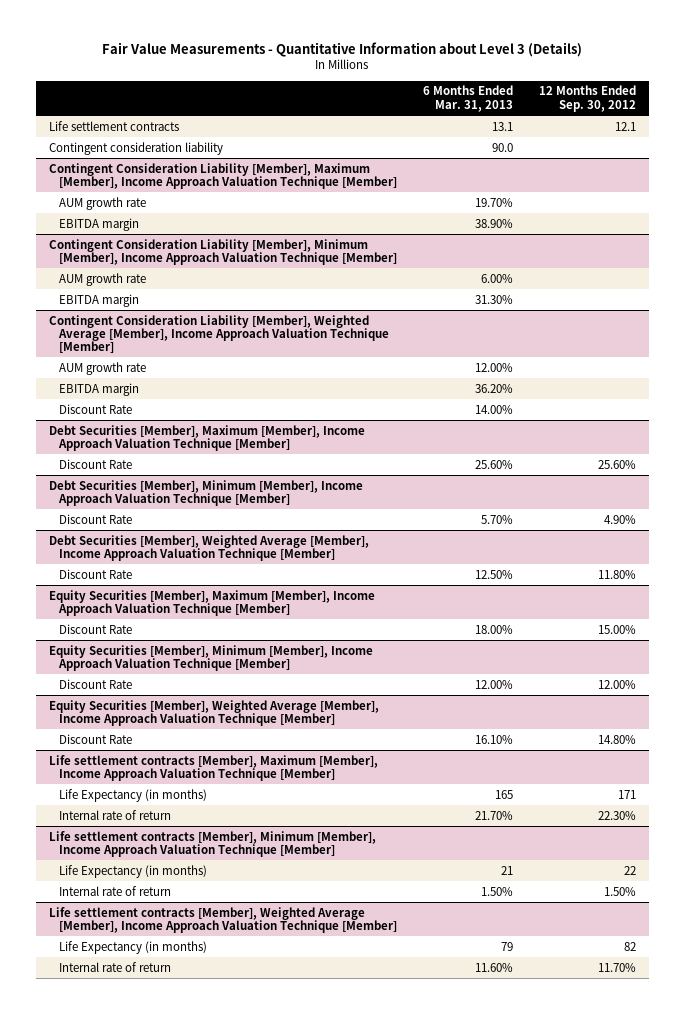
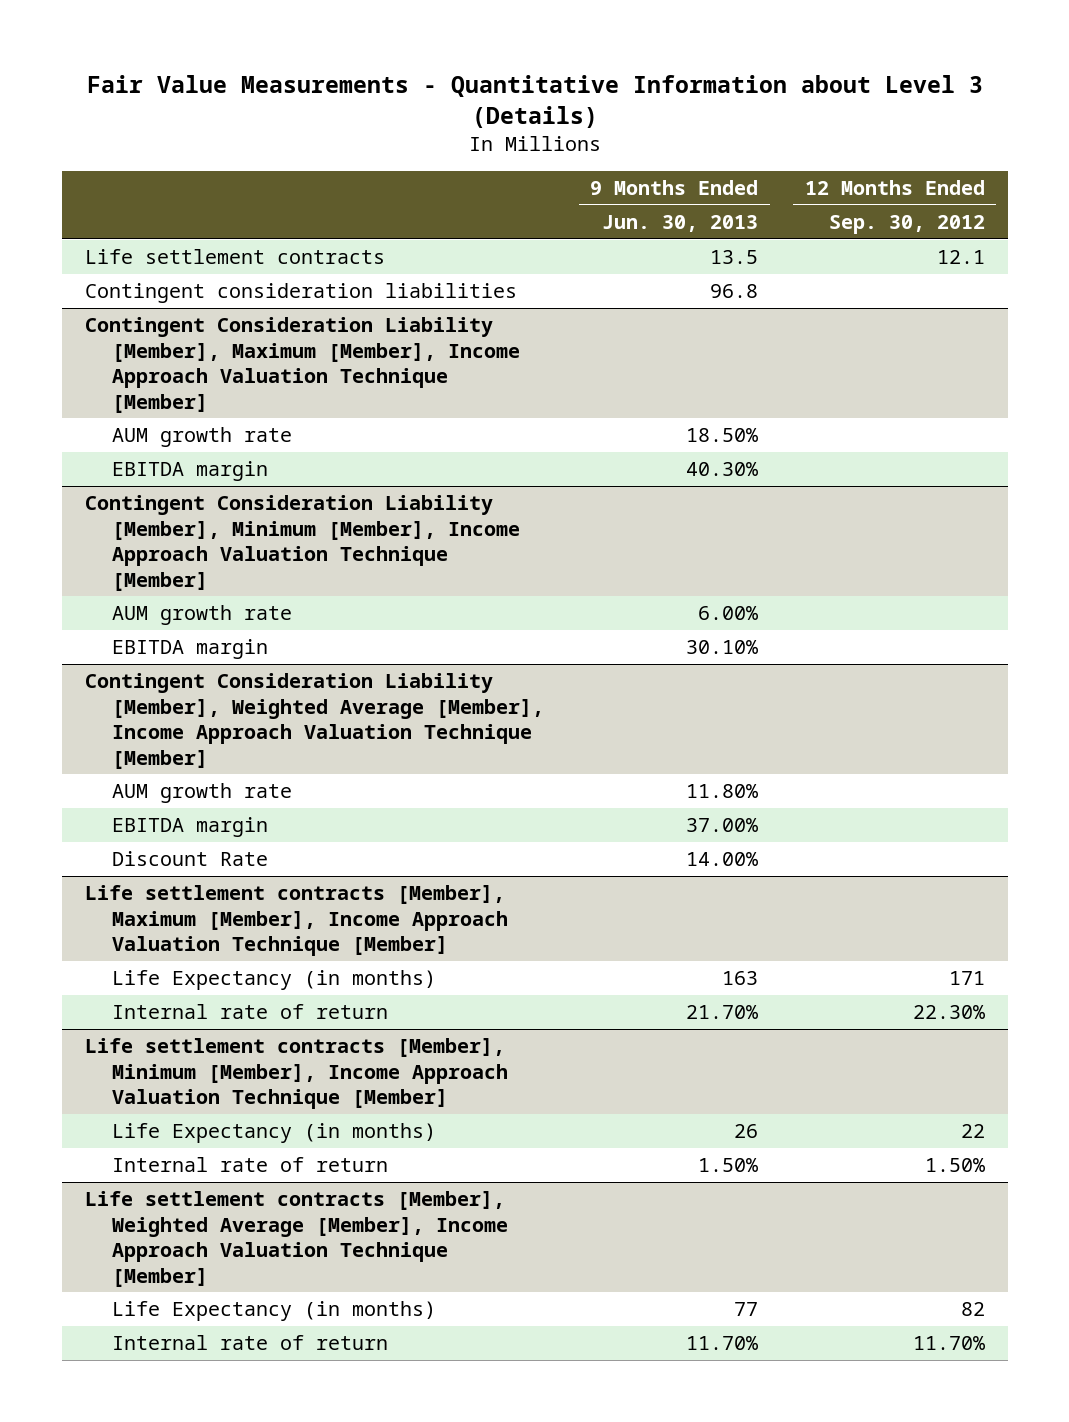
- | 6 Months Ended Mar. 31, 2013 | 12 Months Ended Sep. 30, 2012
+ | 9 Months Ended Jun. 30, 2013 | 12 Months Ended Sep. 30, 2012
- Contingent consideration liability | 90.0 |
+ Contingent consideration liabilities | 96.8 |
- Debt Securities [Member], Maximum [Member], Income Approach Valuation Technique [Member]
- Discount Rate | 25.60% | 25.60%
- Debt Securities [Member], Minimum [Member], Income Approach Valuation Technique [Member]
- Discount Rate | 5.70% | 4.90%
- Debt Securities [Member], Weighted Average [Member], Income Approach Valuation Technique [Member]
- Discount Rate | 12.50% | 11.80%
- Equity Securities [Member], Maximum [Member], Income Approach Valuation Technique [Member]
- Discount Rate | 18.00% | 15.00%
- Equity Securities [Member], Minimum [Member], Income Approach Valuation Technique [Member]
- Discount Rate | 12.00% | 12.00%
- Equity Securities [Member], Weighted Average [Member], Income Approach Valuation Technique [Member]
- Discount Rate | 16.10% | 14.80%

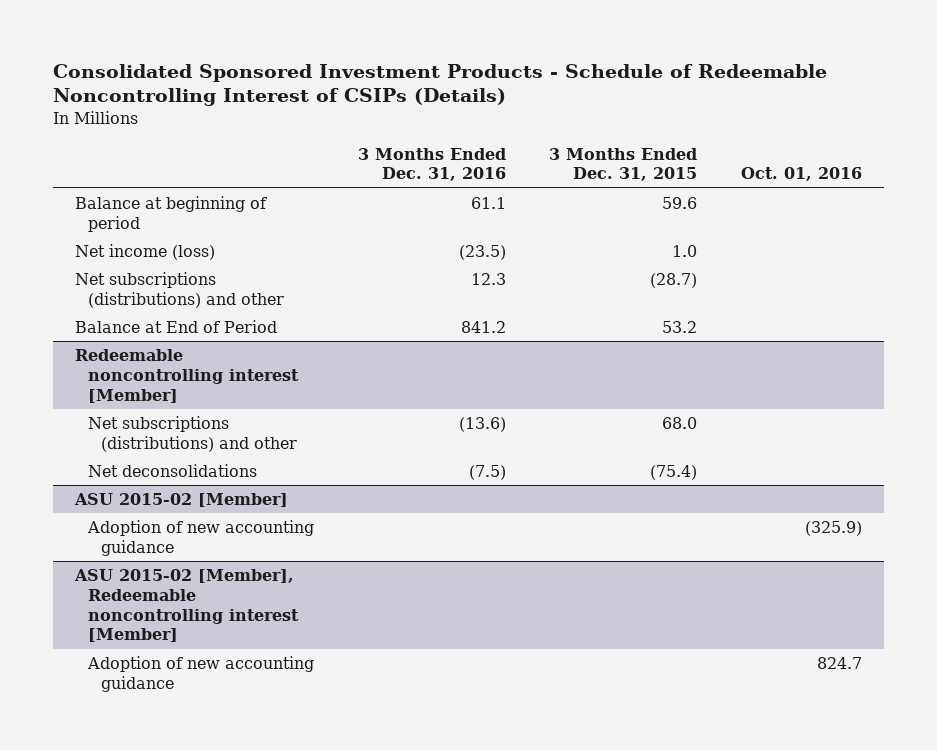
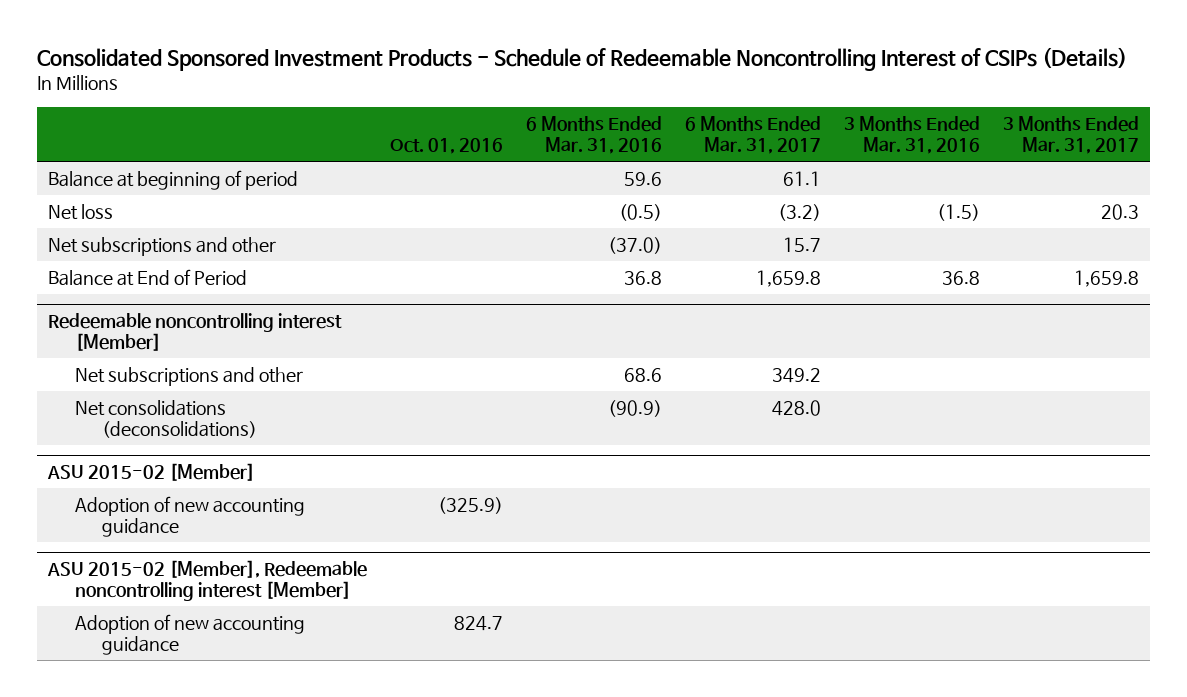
- | 3 Months Ended Dec. 31, 2016 | 3 Months Ended Dec. 31, 2015 | Oct. 01, 2016
+ | Oct. 01, 2016 | 6 Months Ended Mar. 31, 2016 | 6 Months Ended Mar. 31, 2017 | 3 Months Ended Mar. 31, 2016 | 3 Months Ended Mar. 31, 2017
- Net income (loss) | (23.5) | 1.0 |
- Net subscriptions (distributions) and other | 12.3 | (28.7) |
+ Net loss | | (0.5) | (3.2) | (1.5) | 20.3
+ Net subscriptions and other | | (37.0) | 15.7 | |
@ Redeemable noncontrolling interest [Member]
- Net subscriptions (distributions) and other | (13.6) | 68.0 |
- Net deconsolidations | (7.5) | (75.4) |
+ Net subscriptions and other | | 68.6 | 349.2 | |
+ Net consolidations (deconsolidations) | | (90.9) | 428.0 | |

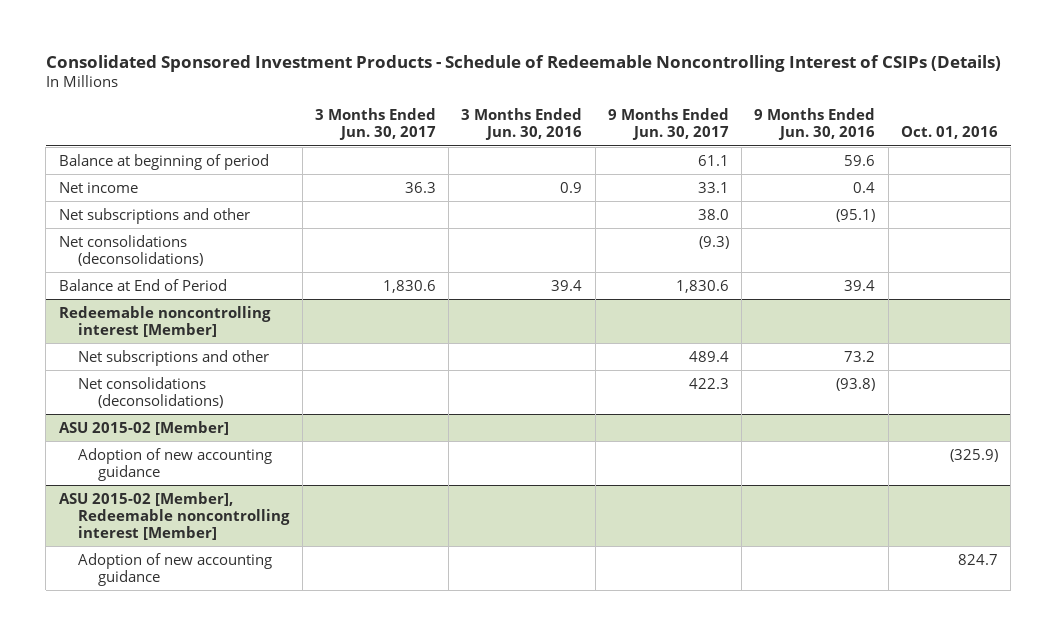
- | Oct. 01, 2016 | 6 Months Ended Mar. 31, 2016 | 6 Months Ended Mar. 31, 2017 | 3 Months Ended Mar. 31, 2016 | 3 Months Ended Mar. 31, 2017
+ | 3 Months Ended Jun. 30, 2017 | 3 Months Ended Jun. 30, 2016 | 9 Months Ended Jun. 30, 2017 | 9 Months Ended Jun. 30, 2016 | Oct. 01, 2016
- Net loss | | (0.5) | (3.2) | (1.5) | 20.3
+ Net income | 36.3 | 0.9 | 33.1 | 0.4 |
+ Net consolidations (deconsolidations) | | | (9.3) | |

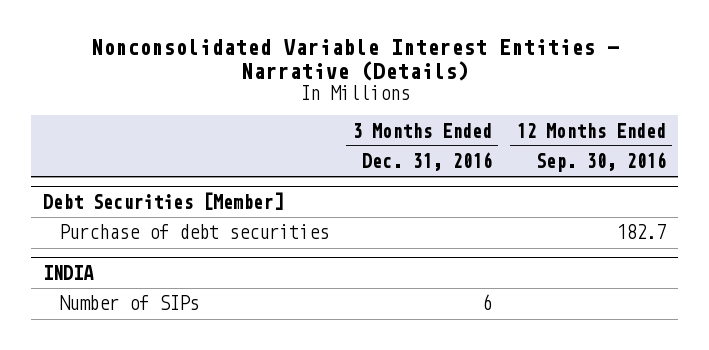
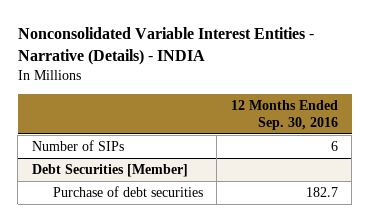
- Nonconsolidated Variable Interest Entities - Narrative (Details)
+ Nonconsolidated Variable Interest Entities - Narrative (Details) - INDIA
- | 3 Months Ended Dec. 31, 2016 | 12 Months Ended Sep. 30, 2016
+ | 12 Months Ended Sep. 30, 2016
+ Number of SIPs | 6
- INDIA
- Number of SIPs | 6 |

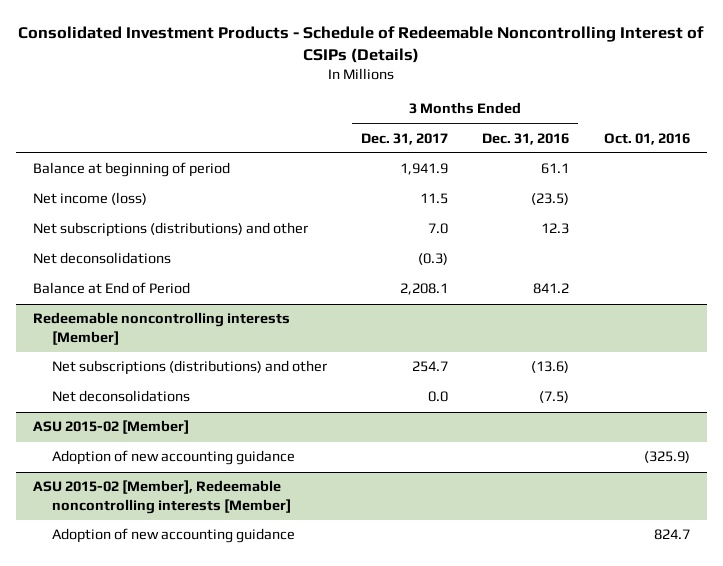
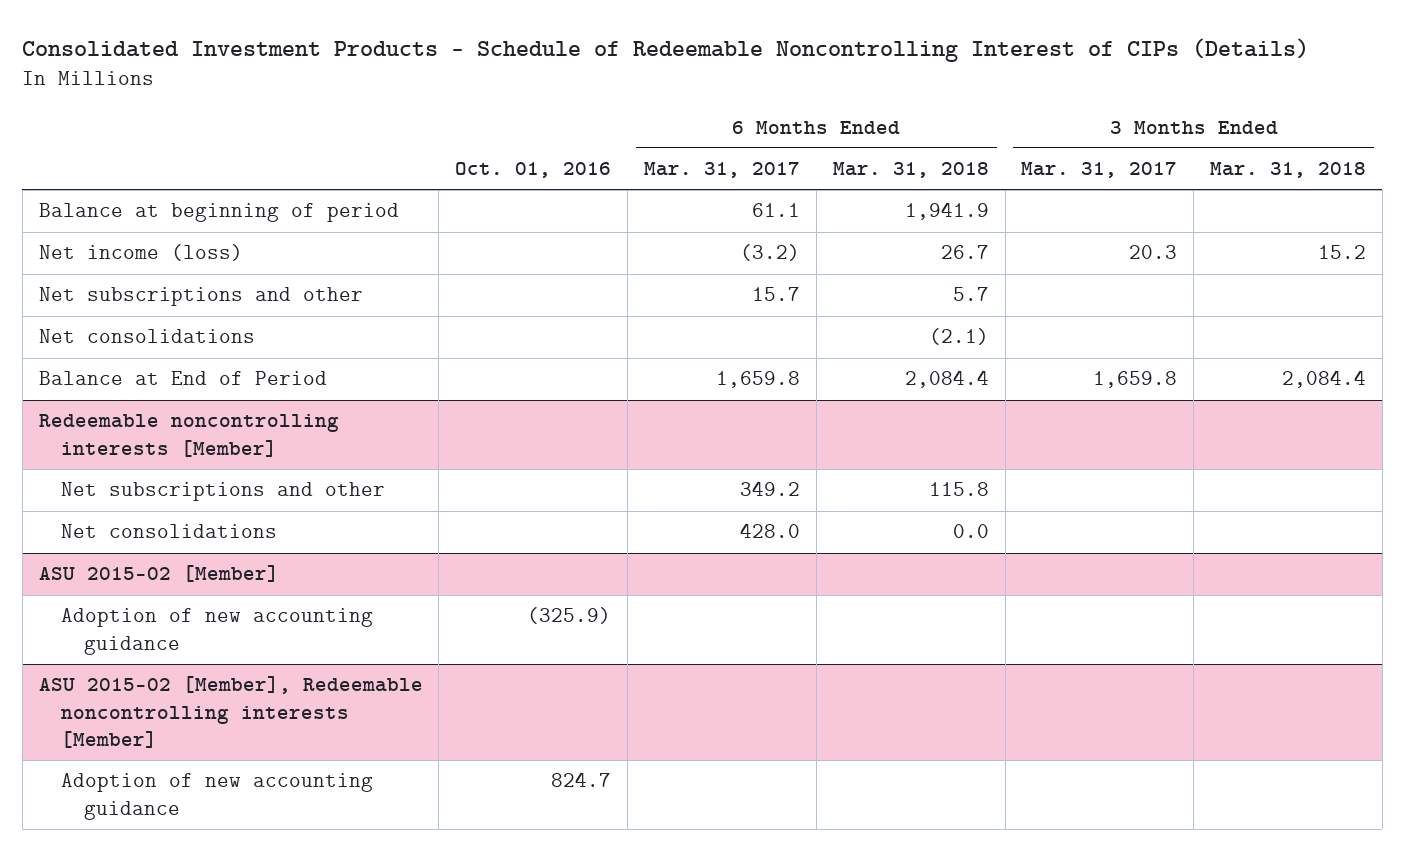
- Consolidated Investment Products - Schedule of Redeemable Noncontrolling Interest of CSIPs (Details)
+ Consolidated Investment Products - Schedule of Redeemable Noncontrolling Interest of CIPs (Details)
- | 3 Months Ended Dec. 31, 2017 | 3 Months Ended Dec. 31, 2016 | Oct. 01, 2016
+ | Oct. 01, 2016 | 6 Months Ended Mar. 31, 2017 | 6 Months Ended Mar. 31, 2018 | 3 Months Ended Mar. 31, 2017 | 3 Months Ended Mar. 31, 2018
- Net subscriptions (distributions) and other | 7.0 | 12.3 |
- Net deconsolidations | (0.3) | |
+ Net subscriptions and other | | 15.7 | 5.7 | |
+ Net consolidations | | | (2.1) | |
@ Redeemable noncontrolling interests [Member]
- Net subscriptions (distributions) and other | 254.7 | (13.6) |
- Net deconsolidations | 0.0 | (7.5) |
+ Net subscriptions and other | | 349.2 | 115.8 | |
+ Net consolidations | | 428.0 | 0.0 | |

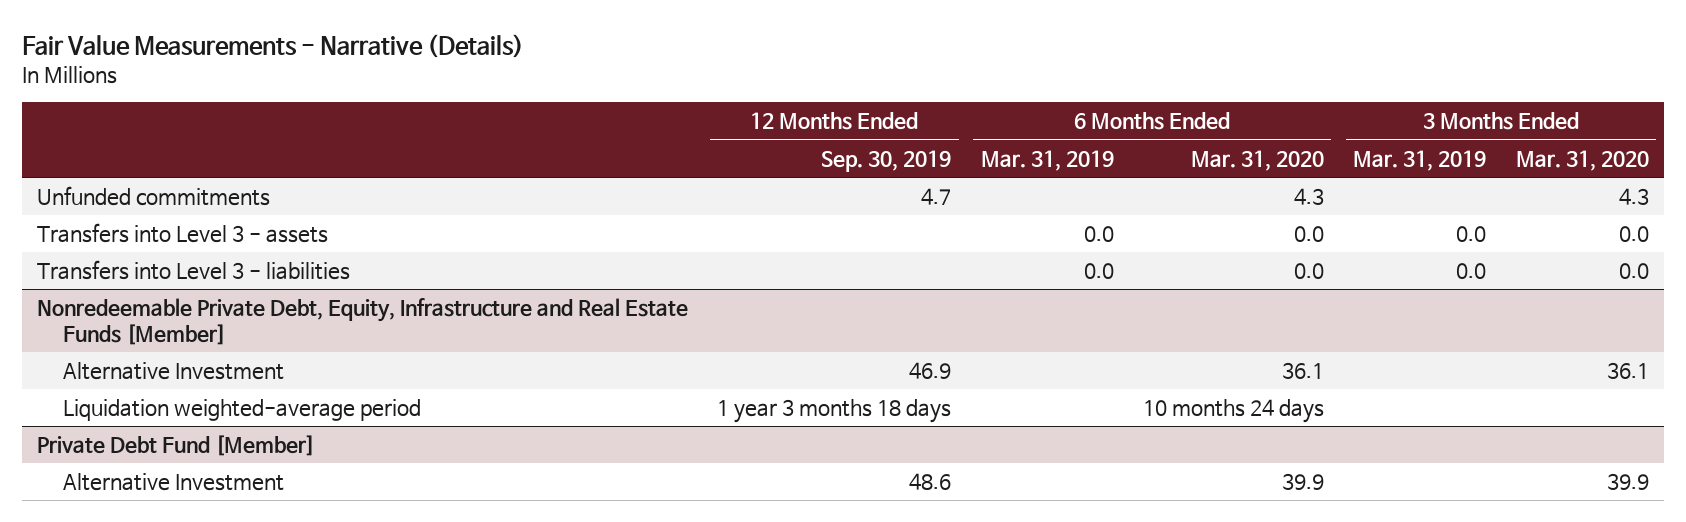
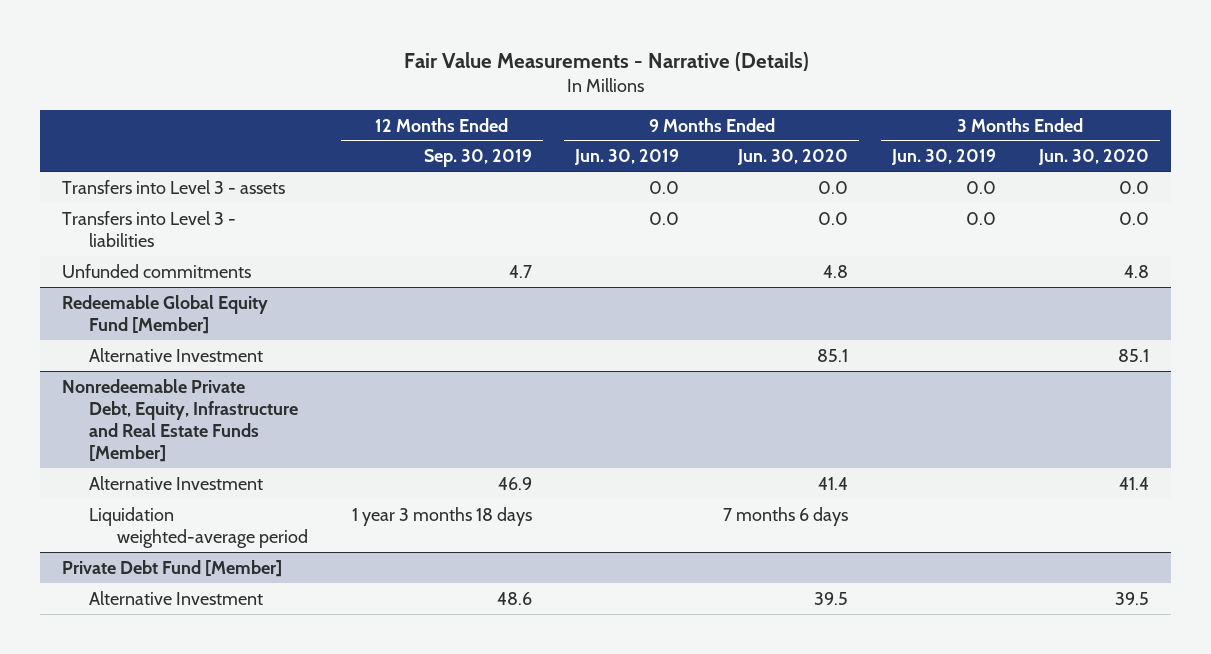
- | 12 Months Ended Sep. 30, 2019 | 6 Months Ended Mar. 31, 2019 | 6 Months Ended Mar. 31, 2020 | 3 Months Ended Mar. 31, 2019 | 3 Months Ended Mar. 31, 2020
+ | 12 Months Ended Sep. 30, 2019 | 9 Months Ended Jun. 30, 2019 | 9 Months Ended Jun. 30, 2020 | 3 Months Ended Jun. 30, 2019 | 3 Months Ended Jun. 30, 2020
moved down: Unfunded commitments | 4.7 | | 4.8 | | 4.8
+ Redeemable Global Equity Fund [Member]
+ Alternative Investment | | | 85.1 | | 85.1

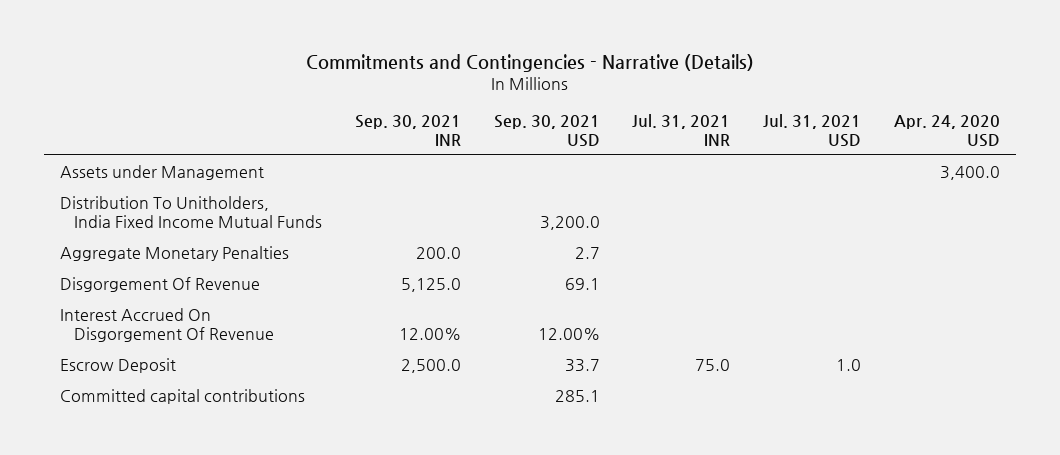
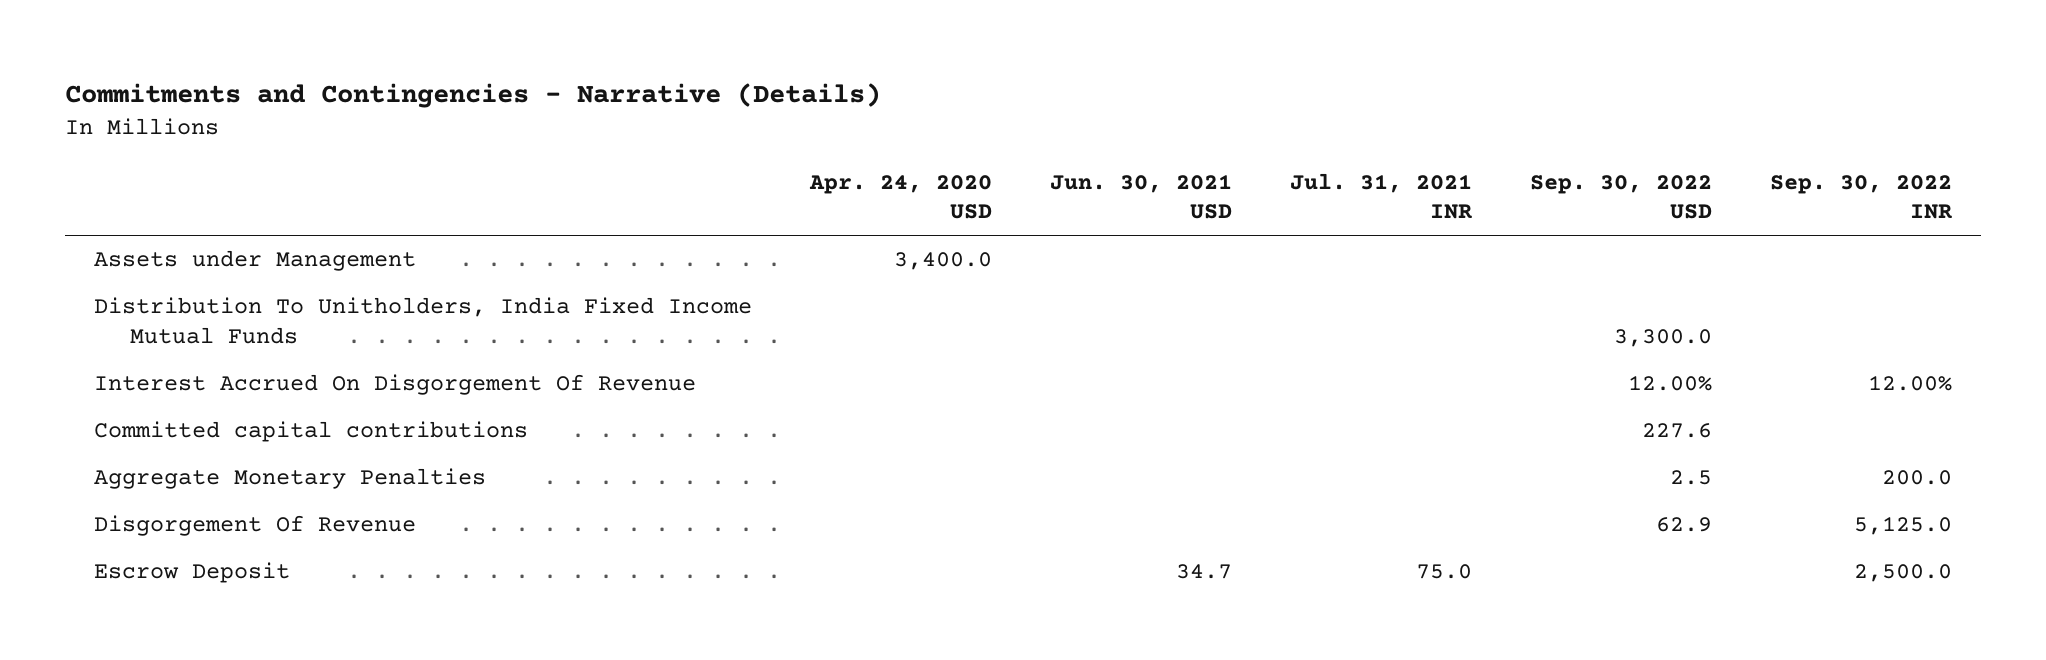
- | Sep. 30, 2021 INR | Sep. 30, 2021 USD | Jul. 31, 2021 INR | Jul. 31, 2021 USD | Apr. 24, 2020 USD
+ | Apr. 24, 2020 USD | Jun. 30, 2021 USD | Jul. 31, 2021 INR | Sep. 30, 2022 USD | Sep. 30, 2022 INR
moved up: Interest Accrued On Disgorgement Of Revenue | | | | 12.00% | 12.00%
moved up: Committed capital contributions | | | | 227.6 |

